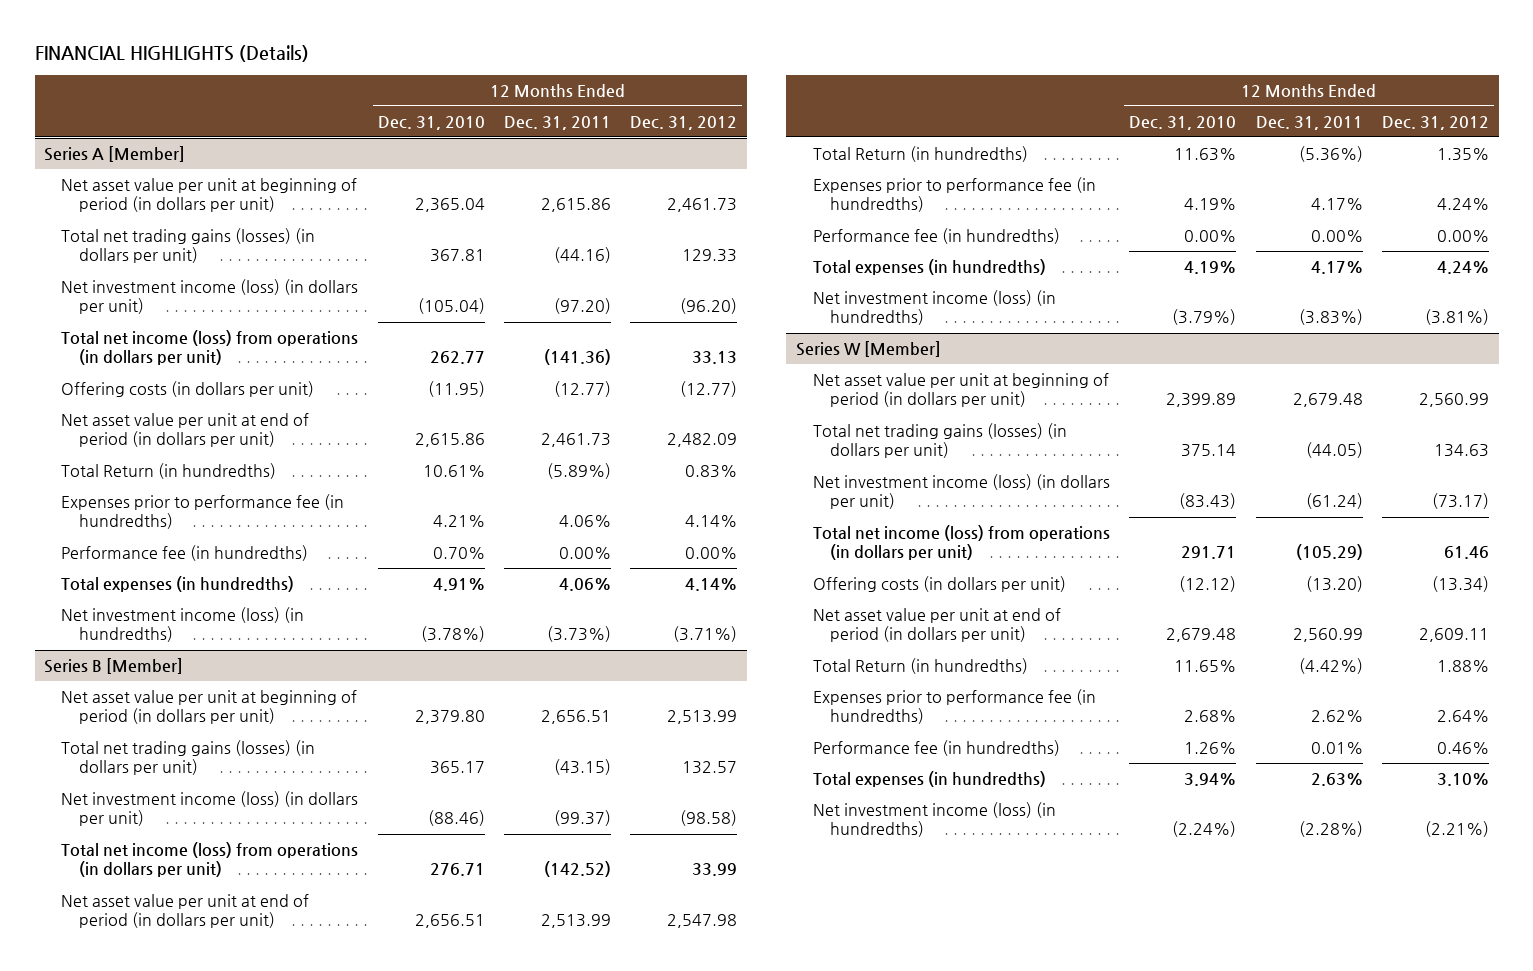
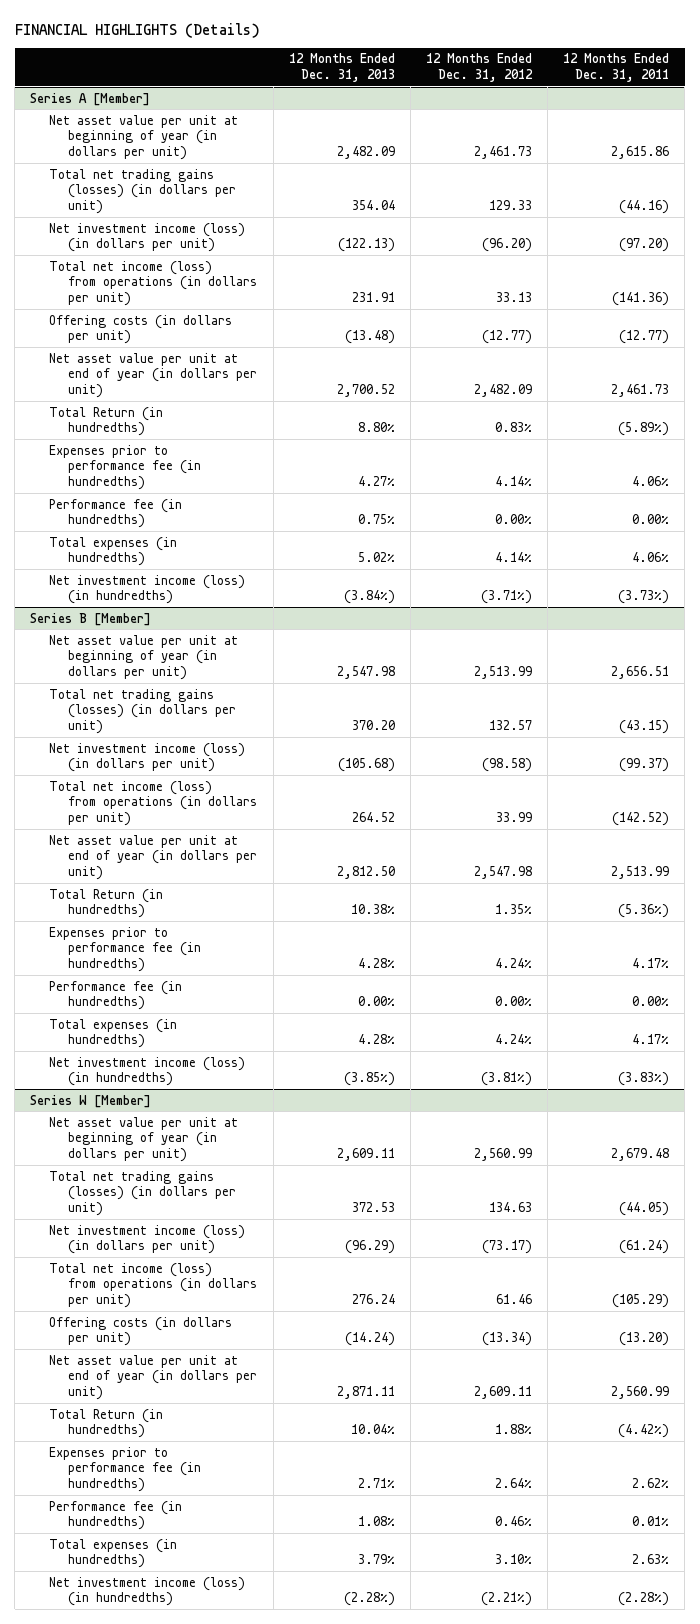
- | 12 Months Ended Dec. 31, 2010 | 12 Months Ended Dec. 31, 2011 | 12 Months Ended Dec. 31, 2012
+ | 12 Months Ended Dec. 31, 2013 | 12 Months Ended Dec. 31, 2012 | 12 Months Ended Dec. 31, 2011
@ Series A [Member]
- Net asset value per unit at beginning of period (in dollars per unit) | 2,365.04 | 2,615.86 | 2,461.73
+ Net asset value per unit at beginning of year (in dollars per unit) | 2,482.09 | 2,461.73 | 2,615.86
- Net asset value per unit at end of period (in dollars per unit) | 2,615.86 | 2,461.73 | 2,482.09
+ Net asset value per unit at end of year (in dollars per unit) | 2,700.52 | 2,482.09 | 2,461.73
@ Series B [Member]
- Net asset value per unit at beginning of period (in dollars per unit) | 2,379.80 | 2,656.51 | 2,513.99
+ Net asset value per unit at beginning of year (in dollars per unit) | 2,547.98 | 2,513.99 | 2,656.51
- Net asset value per unit at end of period (in dollars per unit) | 2,656.51 | 2,513.99 | 2,547.98
+ Net asset value per unit at end of year (in dollars per unit) | 2,812.50 | 2,547.98 | 2,513.99
@ Series W [Member]
- Net asset value per unit at beginning of period (in dollars per unit) | 2,399.89 | 2,679.48 | 2,560.99
+ Net asset value per unit at beginning of year (in dollars per unit) | 2,609.11 | 2,560.99 | 2,679.48
- Net asset value per unit at end of period (in dollars per unit) | 2,679.48 | 2,560.99 | 2,609.11
+ Net asset value per unit at end of year (in dollars per unit) | 2,871.11 | 2,609.11 | 2,560.99

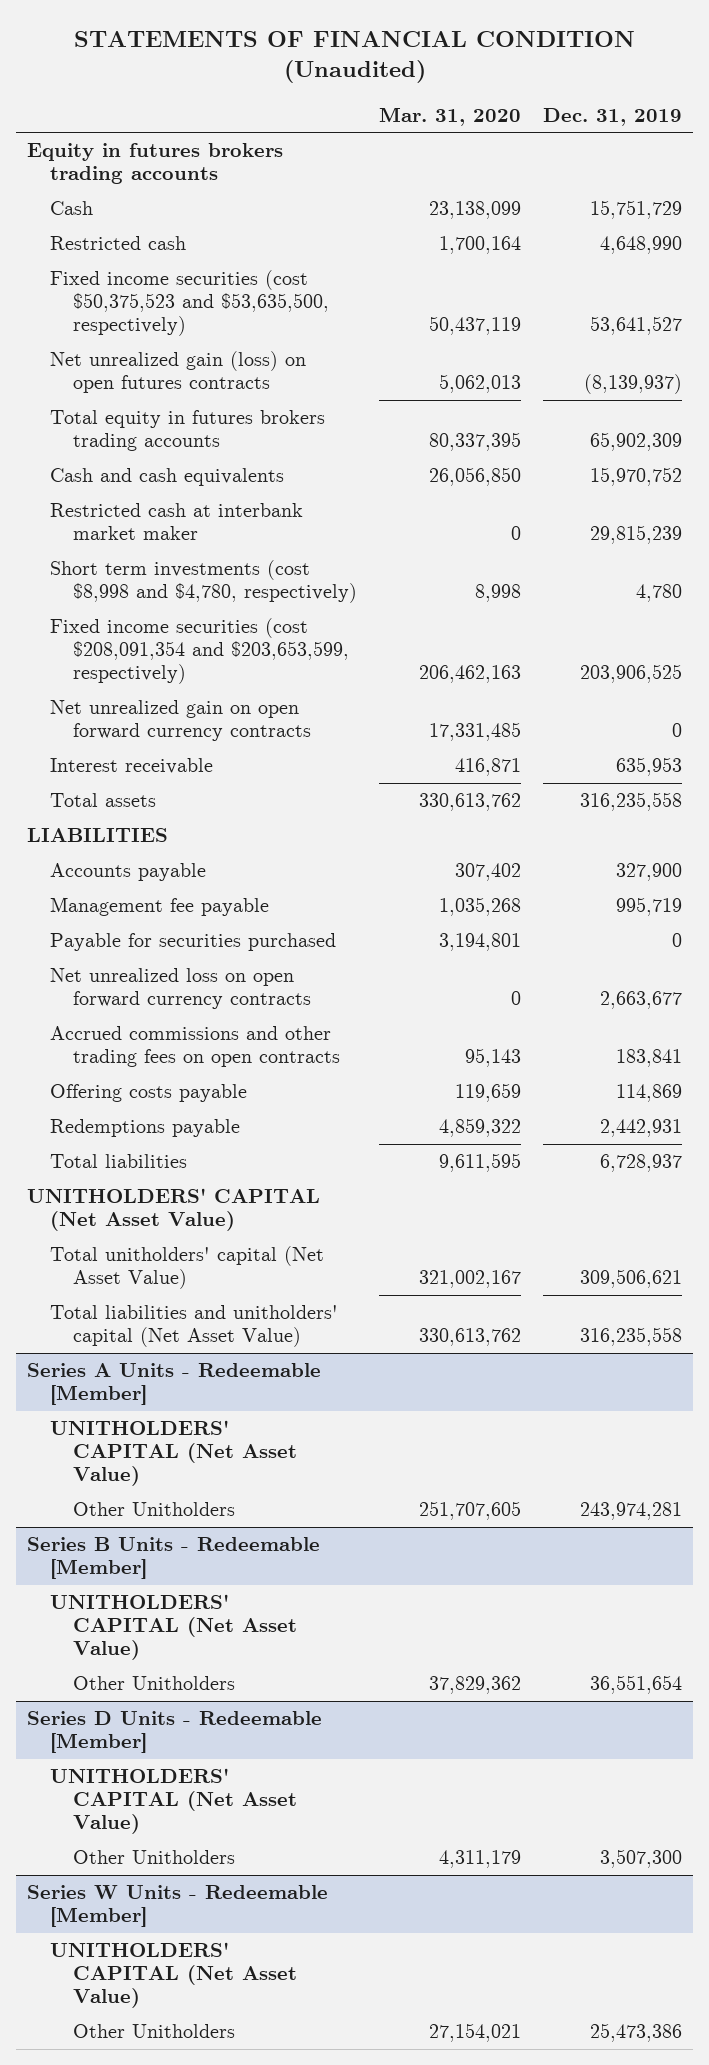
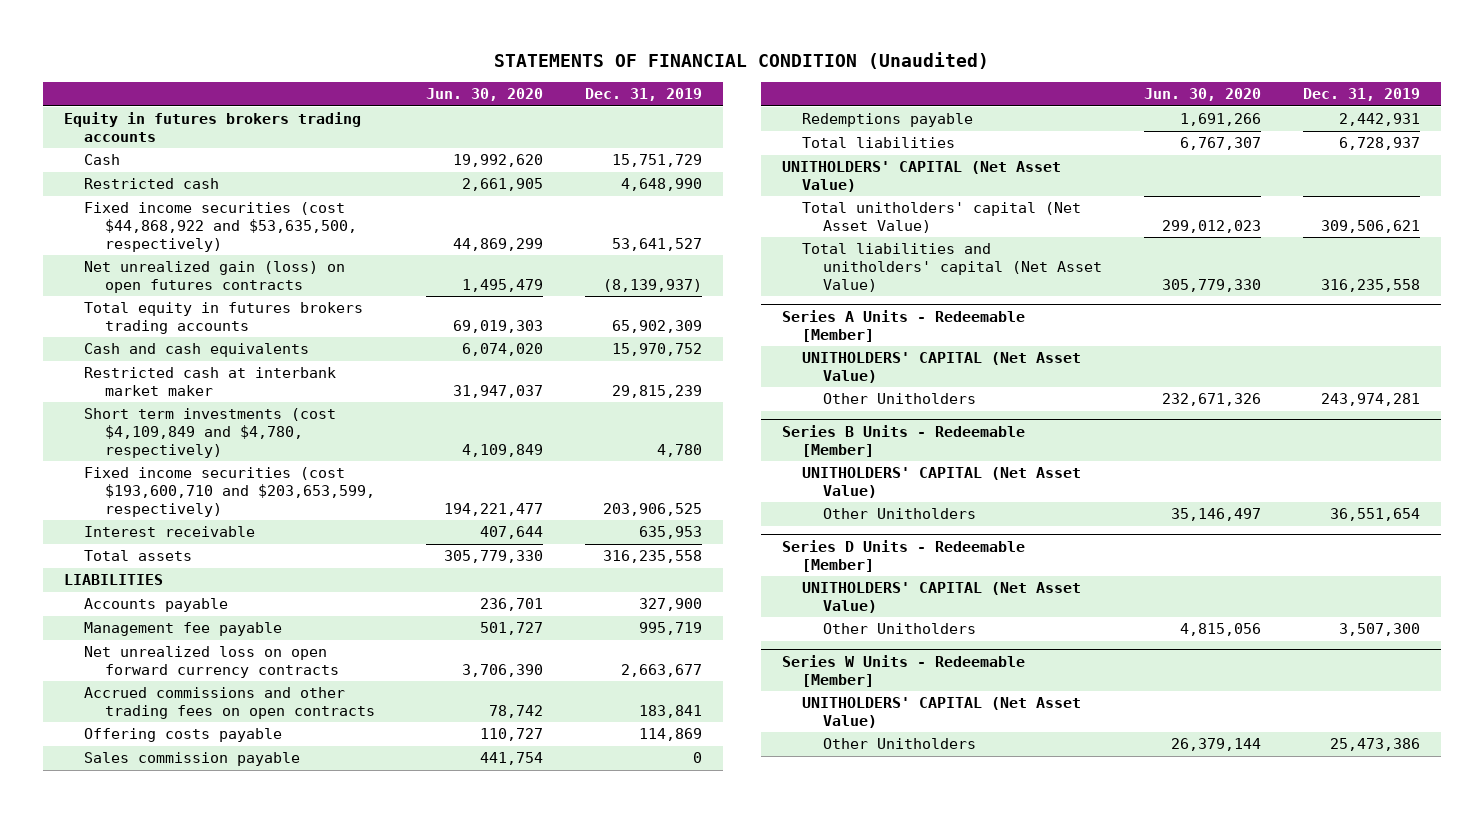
- | Mar. 31, 2020 | Dec. 31, 2019
+ | Jun. 30, 2020 | Dec. 31, 2019
- Fixed income securities (cost $50,375,523 and $53,635,500, respectively) | 50,437,119 | 53,641,527
+ Fixed income securities (cost $44,868,922 and $53,635,500, respectively) | 44,869,299 | 53,641,527
- Short term investments (cost $8,998 and $4,780, respectively) | 8,998 | 4,780
- Fixed income securities (cost $208,091,354 and $203,653,599, respectively) | 206,462,163 | 203,906,525
- Net unrealized gain on open forward currency contracts | 17,331,485 | 0
+ Short term investments (cost $4,109,849 and $4,780, respectively) | 4,109,849 | 4,780
+ Fixed income securities (cost $193,600,710 and $203,653,599, respectively) | 194,221,477 | 203,906,525
- Payable for securities purchased | 3,194,801 | 0
+ Sales commission payable | 441,754 | 0

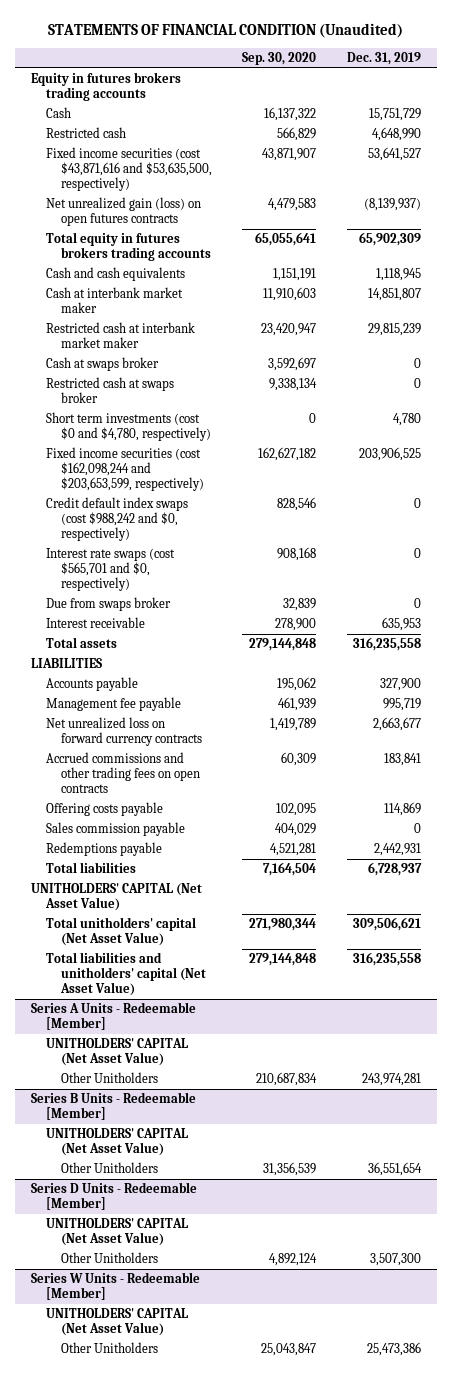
- | Jun. 30, 2020 | Dec. 31, 2019
+ | Sep. 30, 2020 | Dec. 31, 2019
- Fixed income securities (cost $44,868,922 and $53,635,500, respectively) | 44,869,299 | 53,641,527
+ Fixed income securities (cost $43,871,616 and $53,635,500, respectively) | 43,871,907 | 53,641,527
- Cash and cash equivalents | 6,074,020 | 15,970,752
+ Cash and cash equivalents | 1,151,191 | 1,118,945
+ Cash at interbank market maker | 11,910,603 | 14,851,807
- Short term investments (cost $4,109,849 and $4,780, respectively) | 4,109,849 | 4,780
- Fixed income securities (cost $193,600,710 and $203,653,599, respectively) | 194,221,477 | 203,906,525
+ Cash at swaps broker | 3,592,697 | 0
+ Restricted cash at swaps broker | 9,338,134 | 0
+ Short term investments (cost $0 and $4,780, respectively) | 0 | 4,780
+ Fixed income securities (cost $162,098,244 and $203,653,599, respectively) | 162,627,182 | 203,906,525
+ Credit default index swaps (cost $988,242 and $0, respectively) | 828,546 | 0
+ Interest rate swaps (cost $565,701 and $0, respectively) | 908,168 | 0
+ Due from swaps broker | 32,839 | 0
- Net unrealized loss on open forward currency contracts | 3,706,390 | 2,663,677
+ Net unrealized loss on forward currency contracts | 1,419,789 | 2,663,677

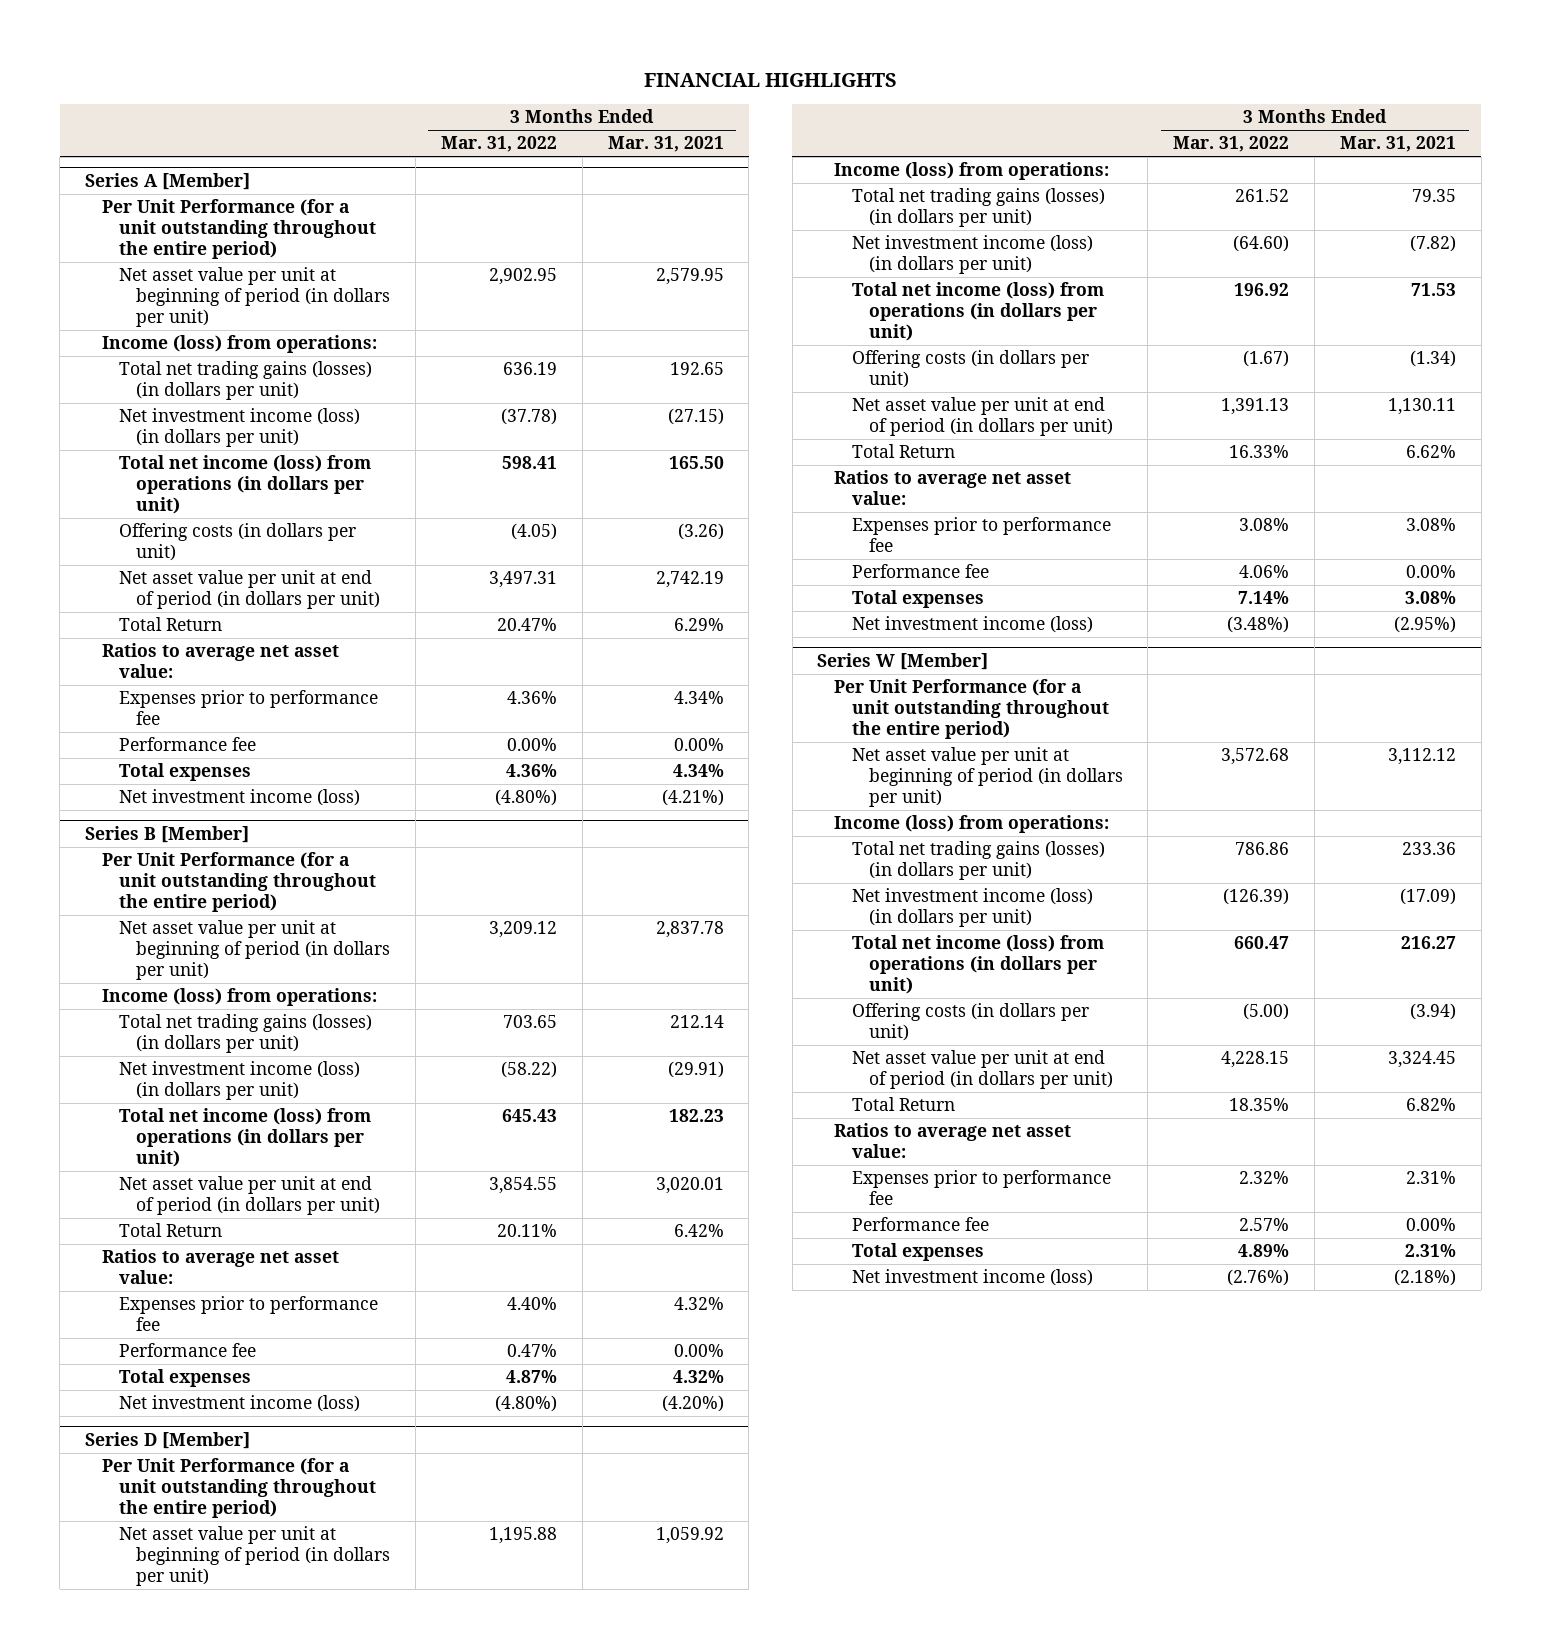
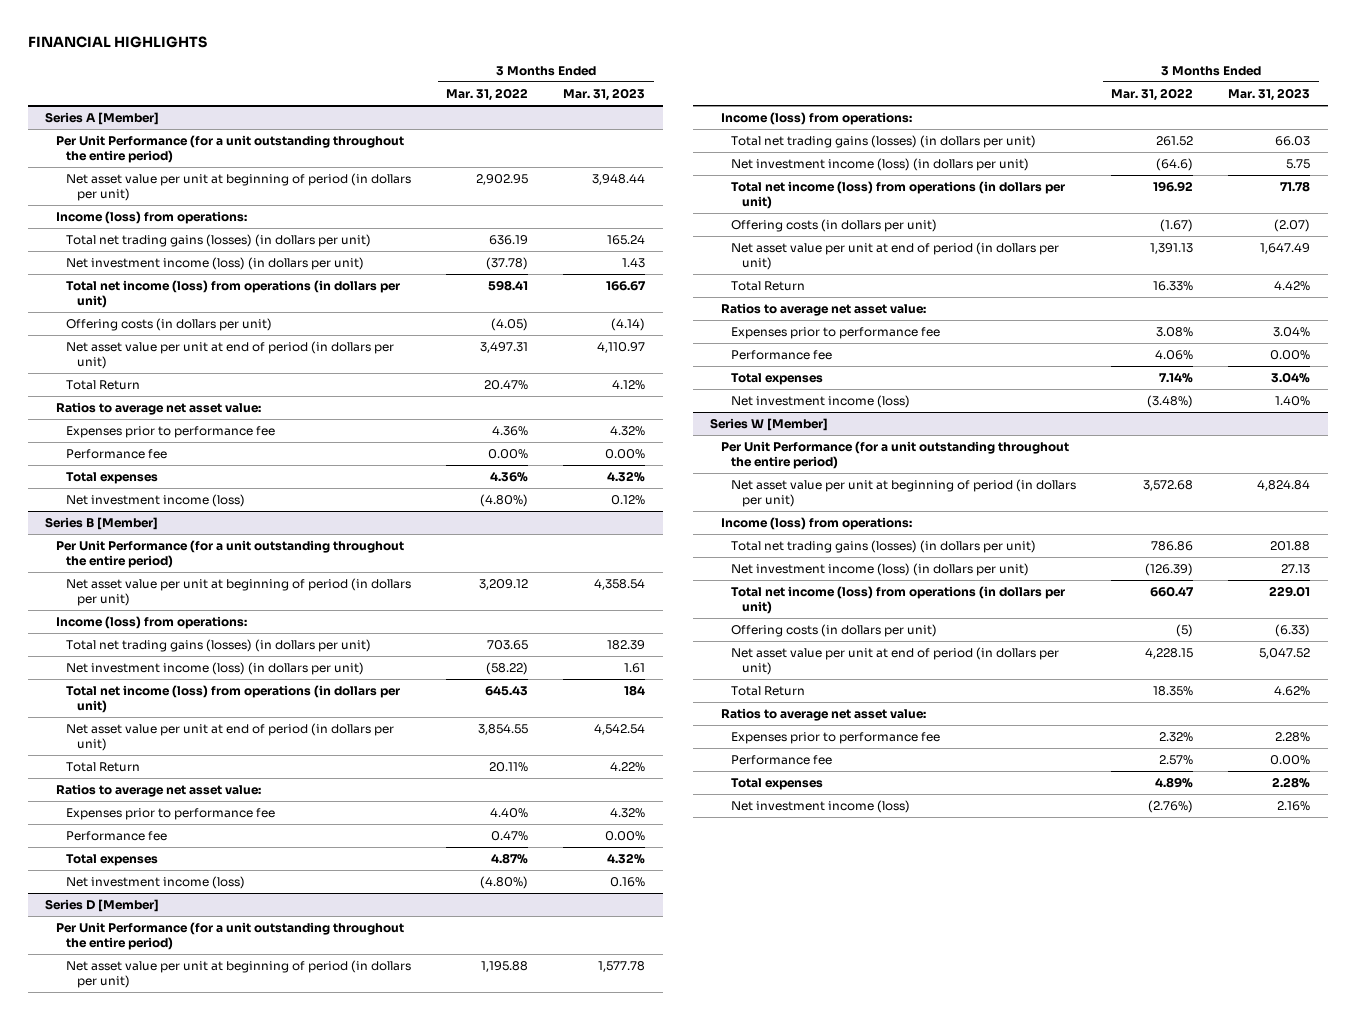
- | 3 Months Ended Mar. 31, 2022 | 3 Months Ended Mar. 31, 2021
+ | 3 Months Ended Mar. 31, 2022 | 3 Months Ended Mar. 31, 2023
@ Series D [Member]
- Net investment income (loss) (in dollars per unit) | (64.60) | (7.82)
+ Net investment income (loss) (in dollars per unit) | (64.6) | 5.75
@ Series W [Member]
- Offering costs (in dollars per unit) | (5.00) | (3.94)
+ Offering costs (in dollars per unit) | (5) | (6.33)

